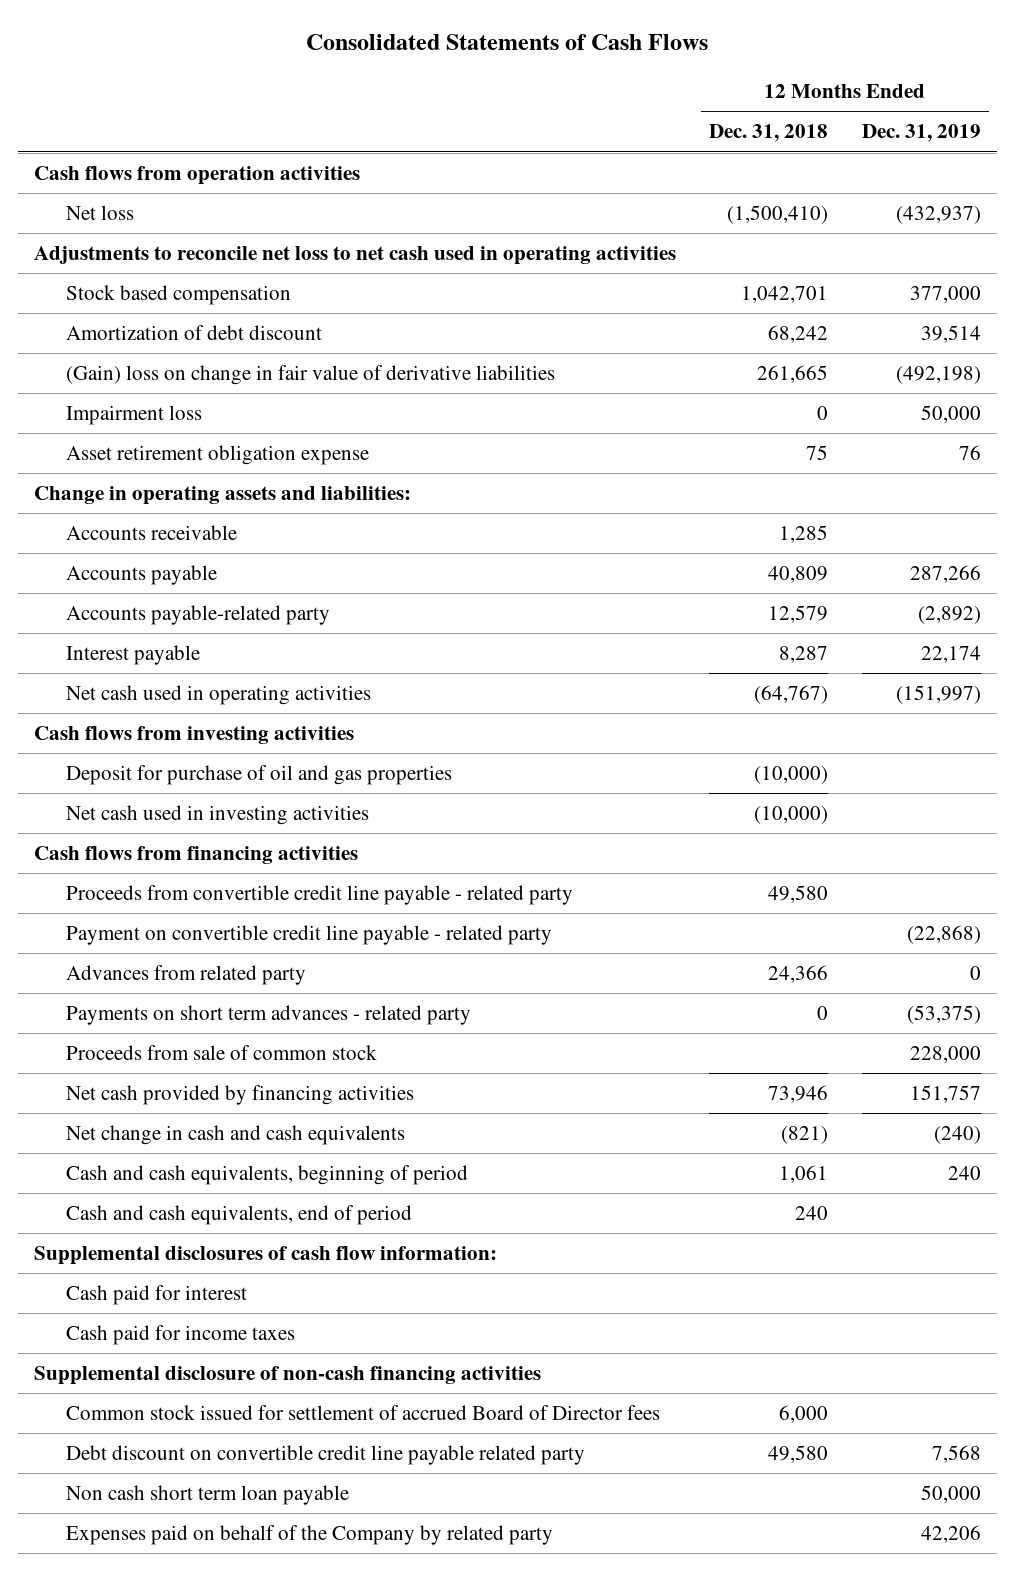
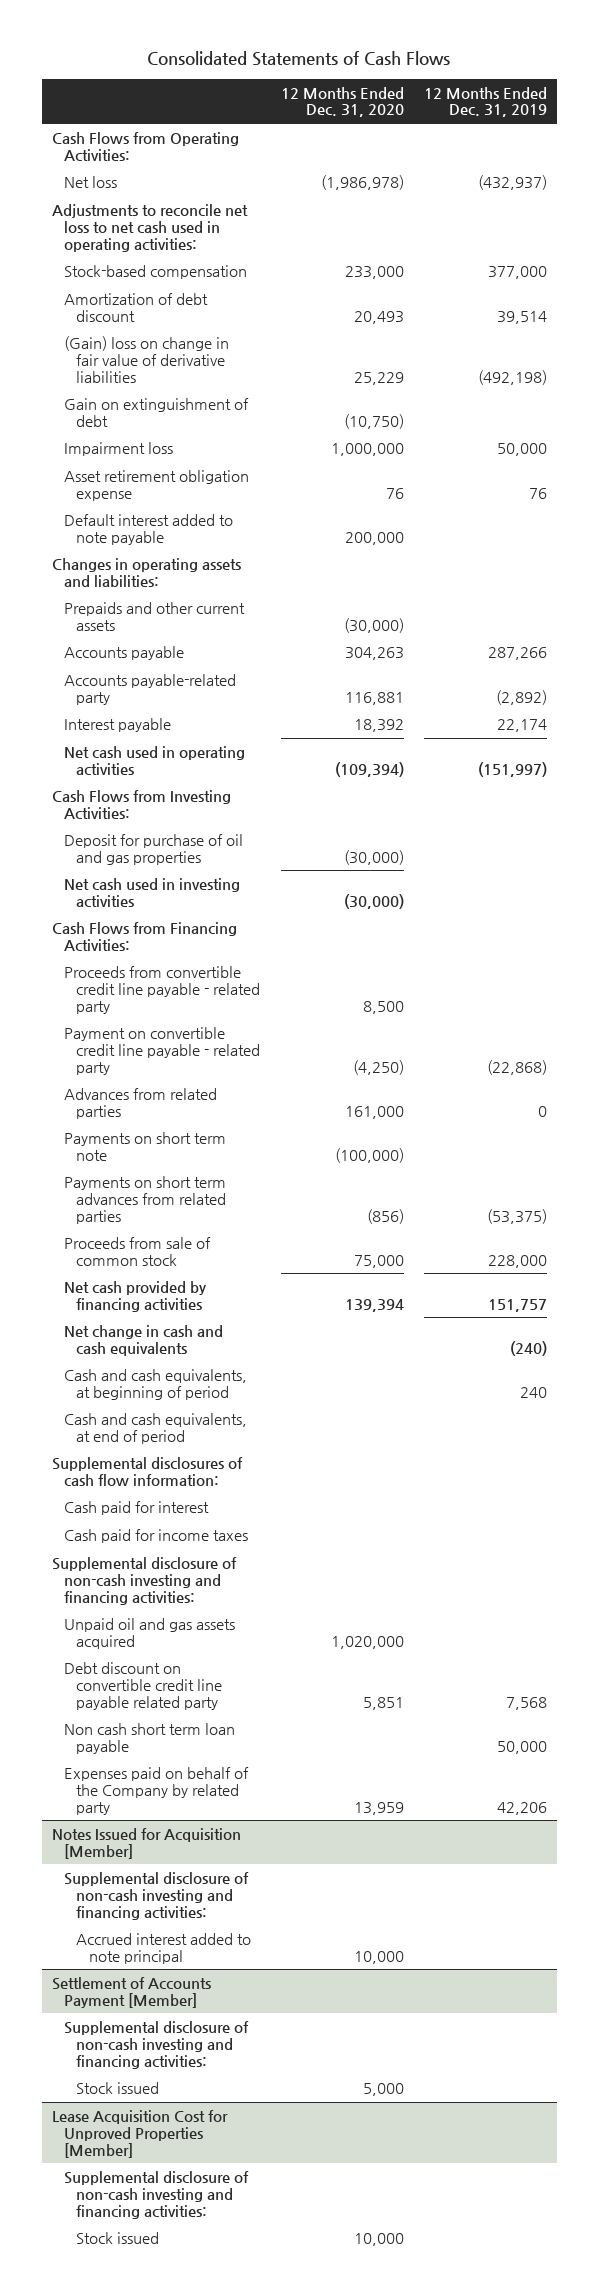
- | 12 Months Ended Dec. 31, 2018 | 12 Months Ended Dec. 31, 2019
+ | 12 Months Ended Dec. 31, 2020 | 12 Months Ended Dec. 31, 2019
- Cash flows from operation activities
+ Cash Flows from Operating Activities:
- Adjustments to reconcile net loss to net cash used in operating activities
- Stock based compensation | 1,042,701 | 377,000
+ Adjustments to reconcile net loss to net cash used in operating activities:
+ Stock-based compensation | 233,000 | 377,000
+ Gain on extinguishment of debt | (10,750) |
- Change in operating assets and liabilities:
- Accounts receivable | 1,285 |
+ Default interest added to note payable | 200,000 |
+ Changes in operating assets and liabilities:
+ Prepaids and other current assets | (30,000) |
- Cash flows from investing activities
+ Cash Flows from Investing Activities:
- Cash flows from financing activities
+ Cash Flows from Financing Activities:
- Advances from related party | 24,366 | 0
- Payments on short term advances - related party | 0 | (53,375)
+ Advances from related parties | 161,000 | 0
+ Payments on short term note | (100,000) |
+ Payments on short term advances from related parties | (856) | (53,375)
- Cash and cash equivalents, beginning of period | 1,061 | 240
- Cash and cash equivalents, end of period | 240 |
+ Cash and cash equivalents, at beginning of period | | 240
+ Cash and cash equivalents, at end of period
- Supplemental disclosure of non-cash financing activities
- Common stock issued for settlement of accrued Board of Director fees | 6,000 |
+ Supplemental disclosure of non-cash investing and financing activities:
+ Unpaid oil and gas assets acquired | 1,020,000 |
+ Notes Issued for Acquisition [Member]
+ Supplemental disclosure of non-cash investing and financing activities:
+ Accrued interest added to note principal | 10,000 |
+ Settlement of Accounts Payment [Member]
+ Supplemental disclosure of non-cash investing and financing activities:
+ Stock issued | 5,000 |
+ Lease Acquisition Cost for Unproved Properties [Member]
+ Supplemental disclosure of non-cash investing and financing activities:
+ Stock issued | 10,000 |

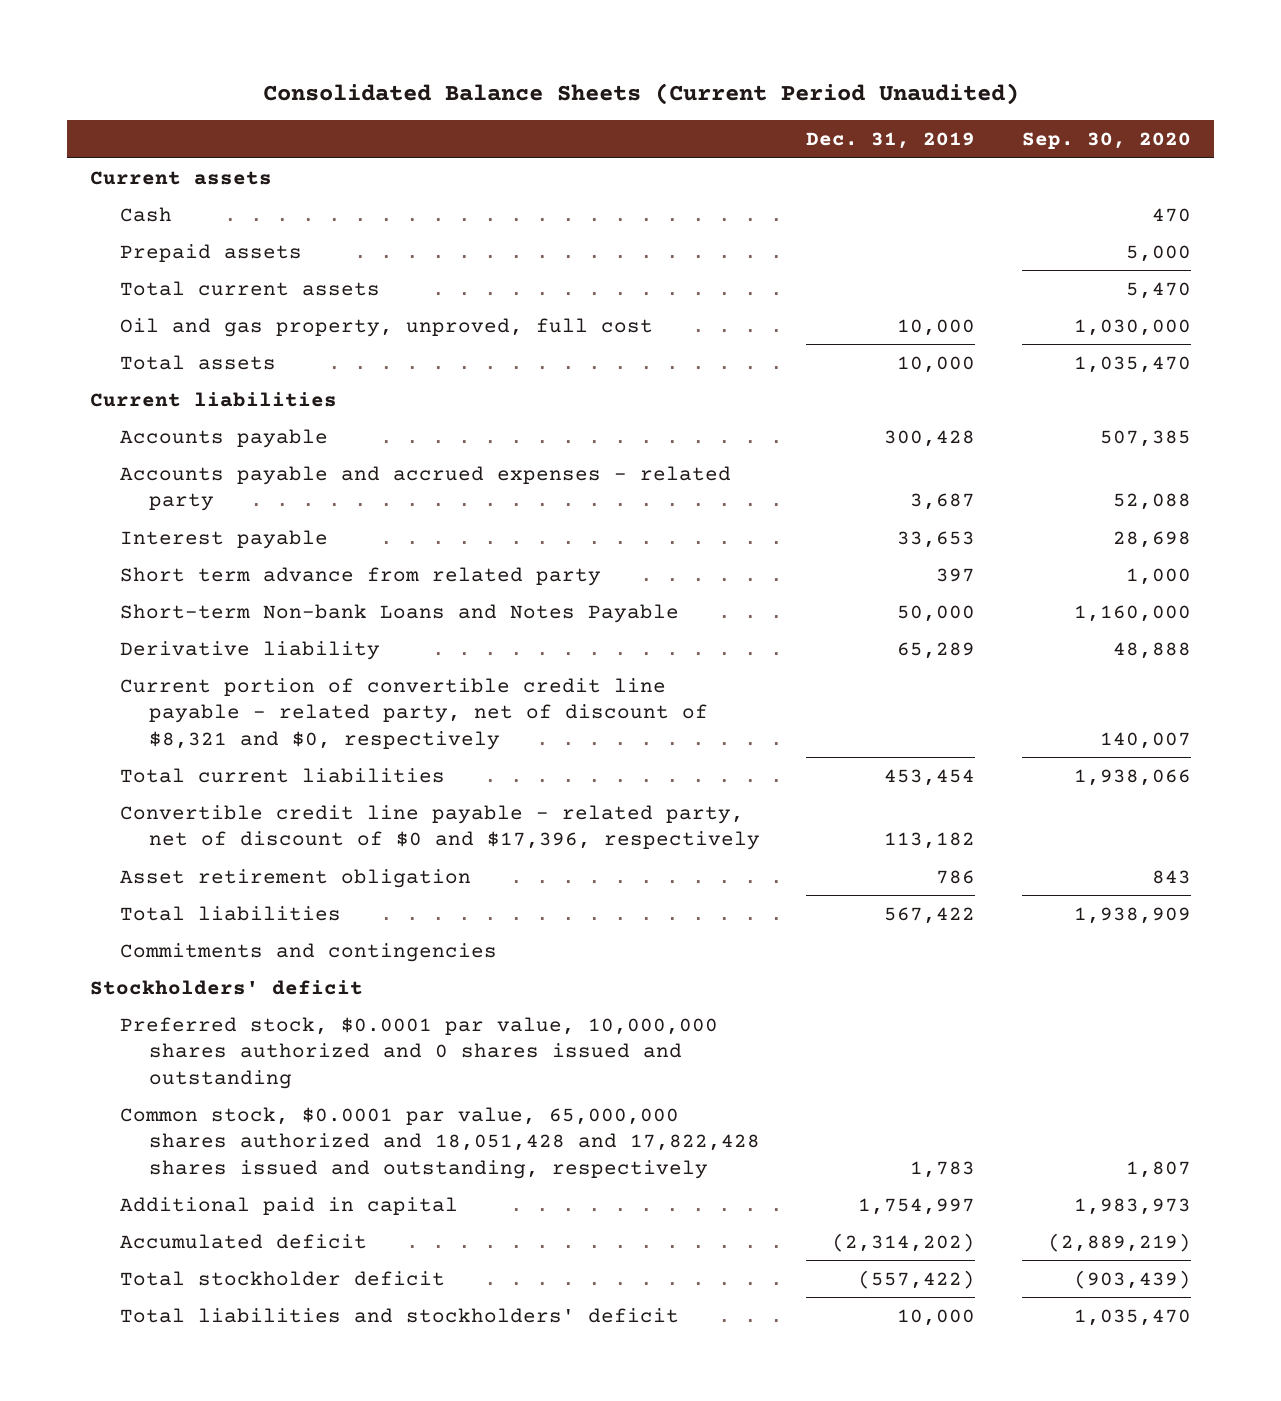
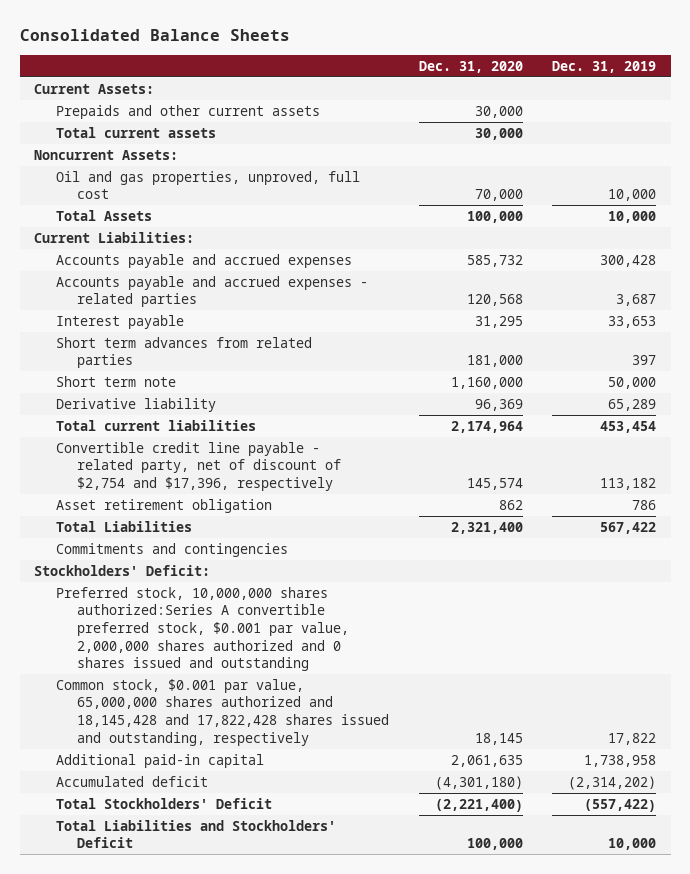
- Consolidated Balance Sheets (Current Period Unaudited)
+ Consolidated Balance Sheets
- | Dec. 31, 2019 | Sep. 30, 2020
+ | Dec. 31, 2020 | Dec. 31, 2019
- Current assets
- Cash | | 470
- Prepaid assets | | 5,000
+ Current Assets:
+ Prepaids and other current assets | 30,000 |
- Oil and gas property, unproved, full cost | 10,000 | 1,030,000
- Total assets | 10,000 | 1,035,470
- Current liabilities
- Accounts payable | 300,428 | 507,385
- Accounts payable and accrued expenses - related party | 3,687 | 52,088
+ Noncurrent Assets:
+ Oil and gas properties, unproved, full cost | 70,000 | 10,000
+ Total Assets | 100,000 | 10,000
+ Current Liabilities:
+ Accounts payable and accrued expenses | 585,732 | 300,428
+ Accounts payable and accrued expenses - related parties | 120,568 | 3,687
- Short term advance from related party | 397 | 1,000
- Short-term Non-bank Loans and Notes Payable | 50,000 | 1,160,000
+ Short term advances from related parties | 181,000 | 397
+ Short term note | 1,160,000 | 50,000
- Current portion of convertible credit line payable - related party, net of discount of $8,321 and $0, respectively | | 140,007
- Convertible credit line payable - related party, net of discount of $0 and $17,396, respectively | 113,182 |
+ Convertible credit line payable - related party, net of discount of $2,754 and $17,396, respectively | 145,574 | 113,182
- Total liabilities | 567,422 | 1,938,909
+ Total Liabilities | 2,321,400 | 567,422
- Stockholders' deficit
- Preferred stock, $0.0001 par value, 10,000,000 shares authorized and 0 shares issued and outstanding
- Common stock, $0.0001 par value, 65,000,000 shares authorized and 18,051,428 and 17,822,428 shares issued and outstanding, respectively | 1,783 | 1,807
- Additional paid in capital | 1,754,997 | 1,983,973
+ Stockholders' Deficit:
+ Preferred stock, 10,000,000 shares authorized:Series A convertible preferred stock, $0.001 par value, 2,000,000 shares authorized and 0 shares issued and outstanding
+ Common stock, $0.001 par value, 65,000,000 shares authorized and 18,145,428 and 17,822,428 shares issued and outstanding, respectively | 18,145 | 17,822
+ Additional paid-in capital | 2,061,635 | 1,738,958
- Total stockholder deficit | (557,422) | (903,439)
- Total liabilities and stockholders' deficit | 10,000 | 1,035,470
+ Total Stockholders' Deficit | (2,221,400) | (557,422)
+ Total Liabilities and Stockholders' Deficit | 100,000 | 10,000

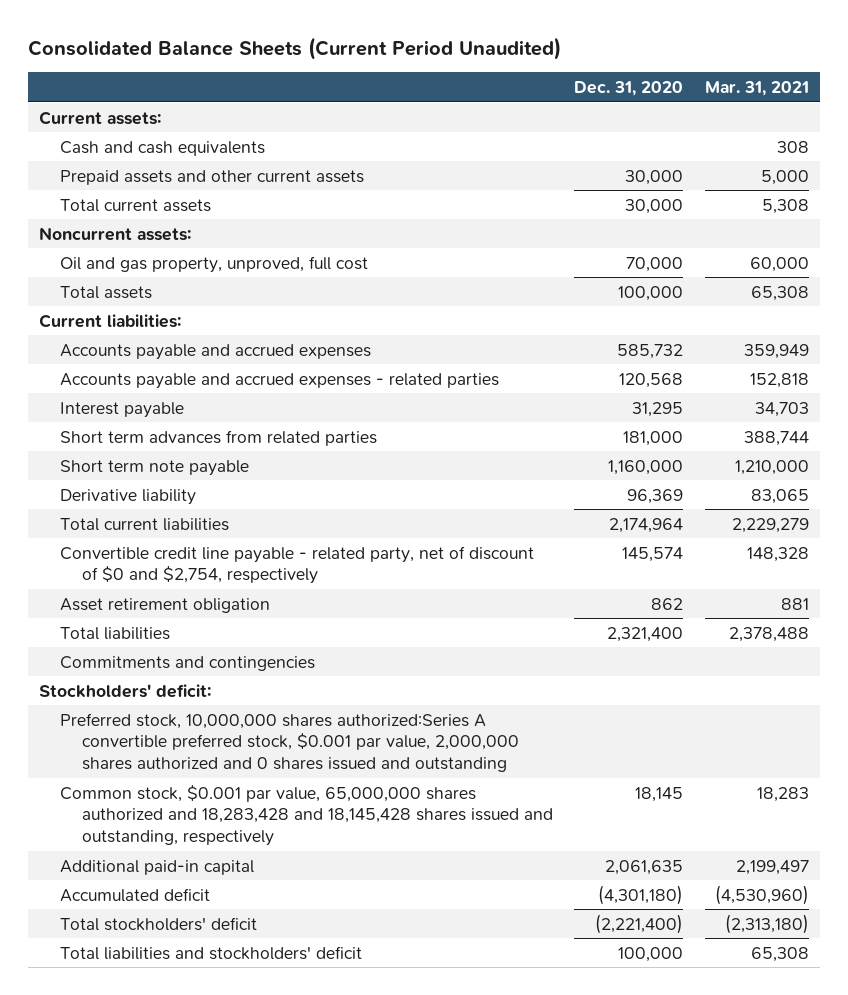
- Consolidated Balance Sheets
+ Consolidated Balance Sheets (Current Period Unaudited)
- | Dec. 31, 2020 | Dec. 31, 2019
+ | Dec. 31, 2020 | Mar. 31, 2021
- Current Assets:
- Prepaids and other current assets | 30,000 |
+ Current assets:
+ Cash and cash equivalents | | 308
+ Prepaid assets and other current assets | 30,000 | 5,000
- Noncurrent Assets:
- Oil and gas properties, unproved, full cost | 70,000 | 10,000
- Total Assets | 100,000 | 10,000
- Current Liabilities:
+ Noncurrent assets:
+ Oil and gas property, unproved, full cost | 70,000 | 60,000
+ Total assets | 100,000 | 65,308
+ Current liabilities:
- Short term note | 1,160,000 | 50,000
+ Short term note payable | 1,160,000 | 1,210,000
- Convertible credit line payable - related party, net of discount of $2,754 and $17,396, respectively | 145,574 | 113,182
+ Convertible credit line payable - related party, net of discount of $0 and $2,754, respectively | 145,574 | 148,328
- Total Liabilities | 2,321,400 | 567,422
+ Total liabilities | 2,321,400 | 2,378,488
- Stockholders' Deficit:
+ Stockholders' deficit:
- Common stock, $0.001 par value, 65,000,000 shares authorized and 18,145,428 and 17,822,428 shares issued and outstanding, respectively | 18,145 | 17,822
+ Common stock, $0.001 par value, 65,000,000 shares authorized and 18,283,428 and 18,145,428 shares issued and outstanding, respectively | 18,145 | 18,283
- Total Stockholders' Deficit | (2,221,400) | (557,422)
- Total Liabilities and Stockholders' Deficit | 100,000 | 10,000
+ Total stockholders' deficit | (2,221,400) | (2,313,180)
+ Total liabilities and stockholders' deficit | 100,000 | 65,308

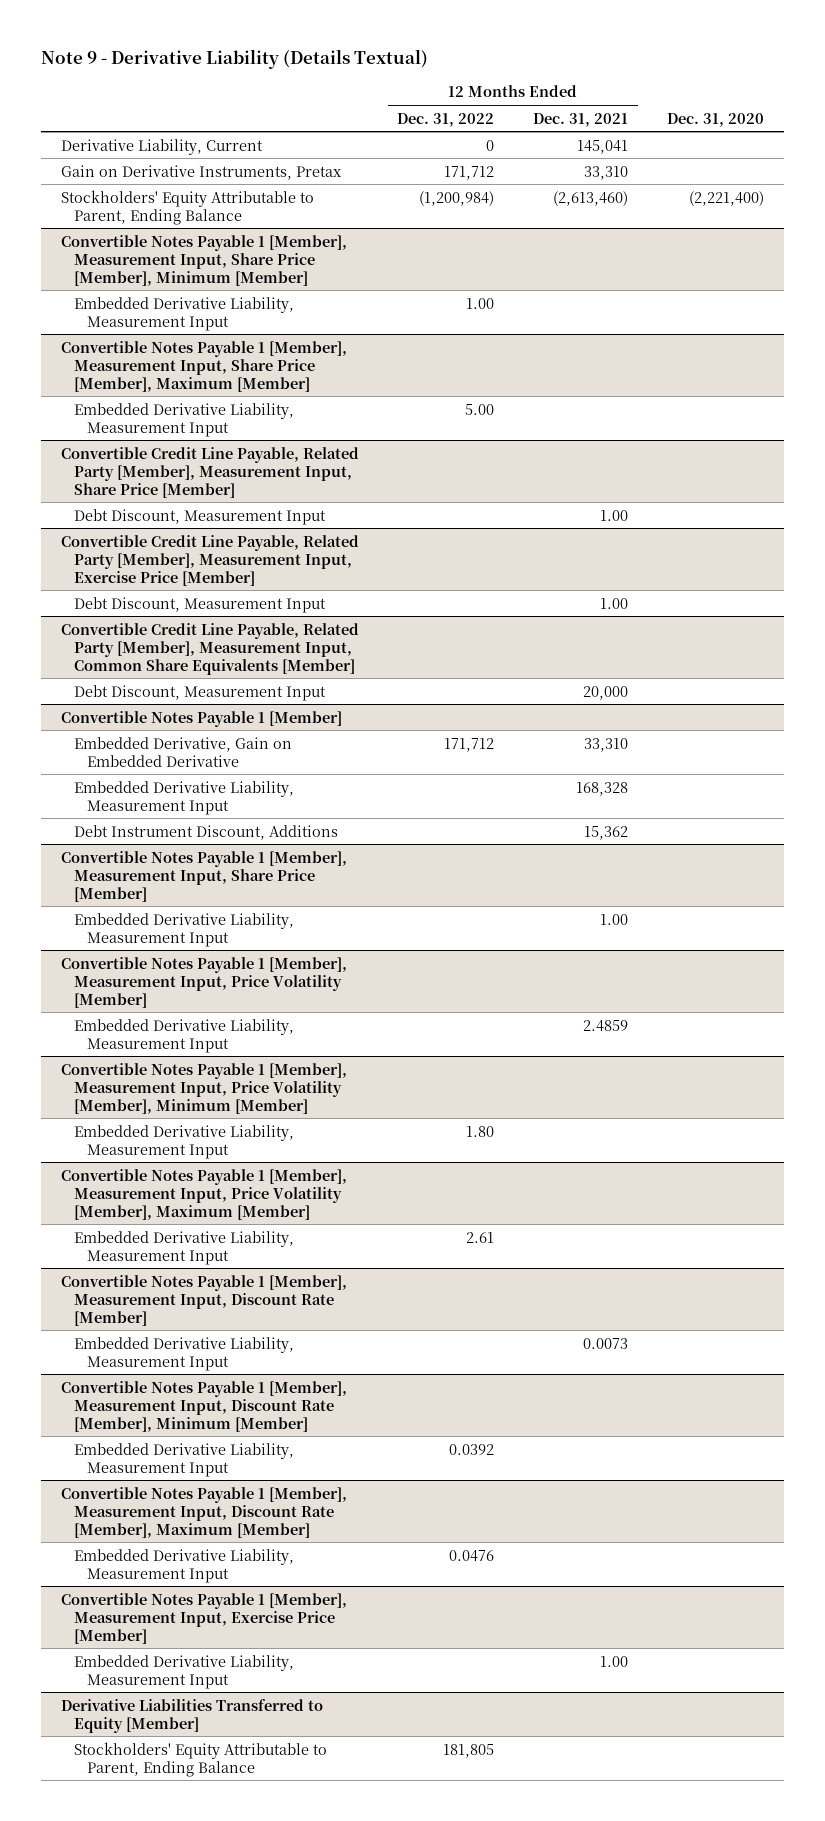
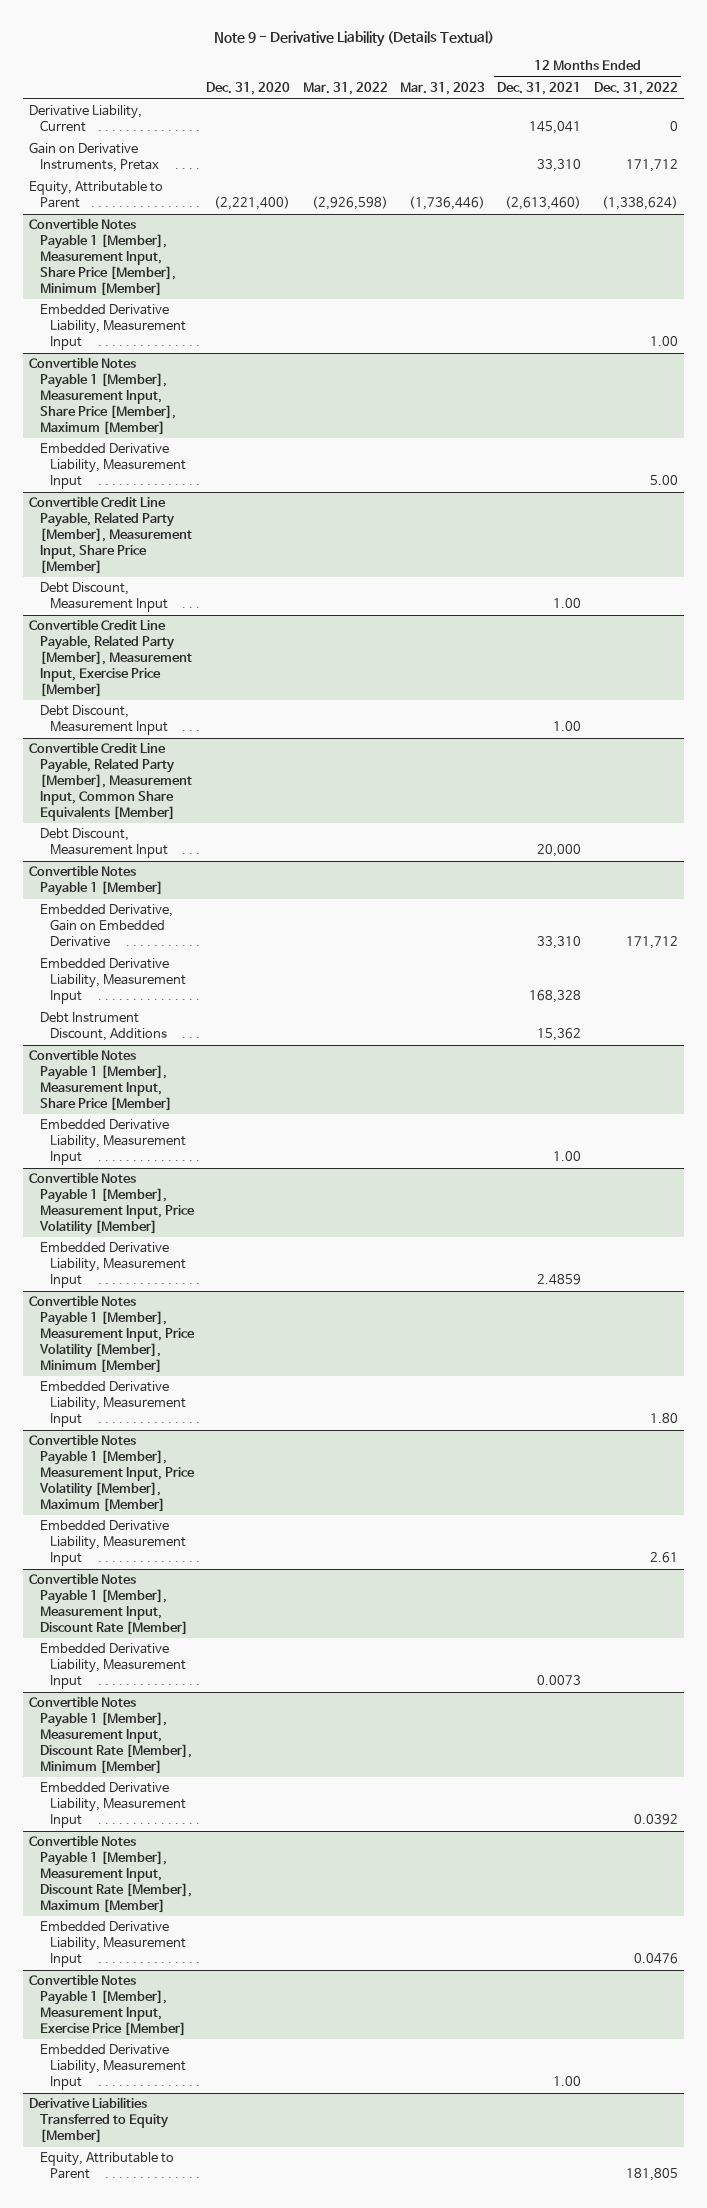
- | 12 Months Ended Dec. 31, 2022 | 12 Months Ended Dec. 31, 2021 | Dec. 31, 2020
+ | Dec. 31, 2020 | Mar. 31, 2022 | Mar. 31, 2023 | 12 Months Ended Dec. 31, 2021 | 12 Months Ended Dec. 31, 2022
- Stockholders' Equity Attributable to Parent, Ending Balance | (1,200,984) | (2,613,460) | (2,221,400)
+ Equity, Attributable to Parent | (2,221,400) | (2,926,598) | (1,736,446) | (2,613,460) | (1,338,624)
@ Derivative Liabilities Transferred to Equity [Member]
- Stockholders' Equity Attributable to Parent, Ending Balance | 181,805 | |
+ Equity, Attributable to Parent | | | | | 181,805

